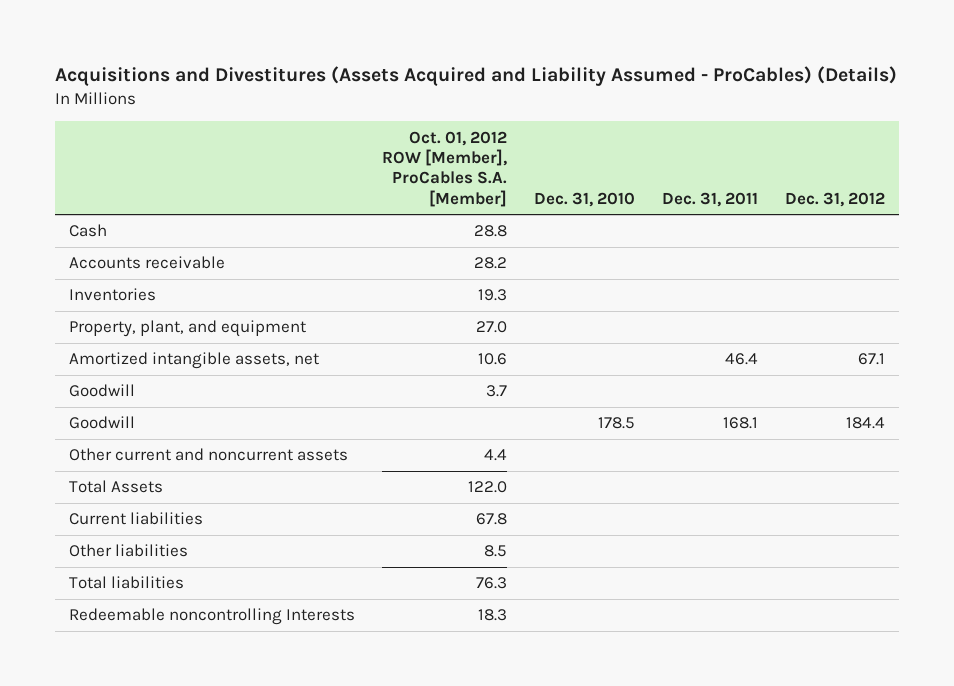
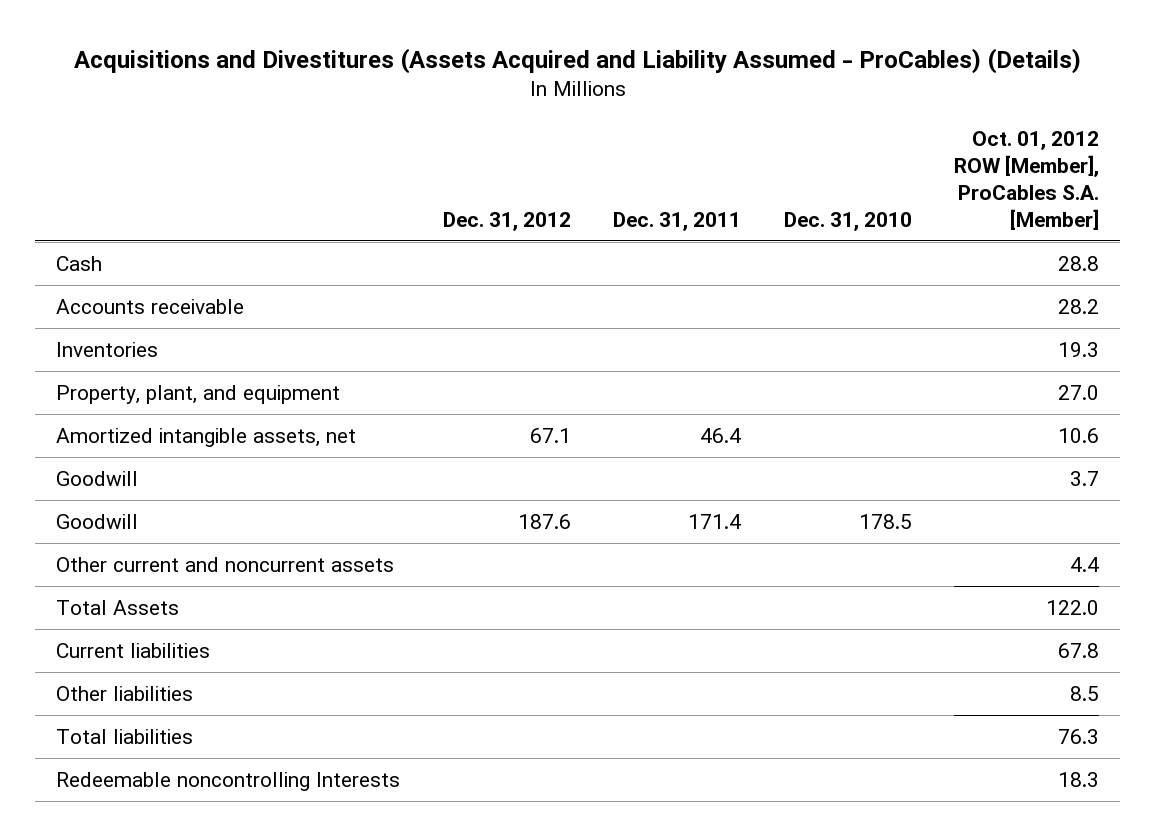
- | Oct. 01, 2012 ROW [Member], ProCables S.A. [Member] | Dec. 31, 2010 | Dec. 31, 2011 | Dec. 31, 2012
+ | Dec. 31, 2012 | Dec. 31, 2011 | Dec. 31, 2010 | Oct. 01, 2012 ROW [Member], ProCables S.A. [Member]
- Goodwill | | 178.5 | 168.1 | 184.4
+ Goodwill | 187.6 | 171.4 | 178.5 |

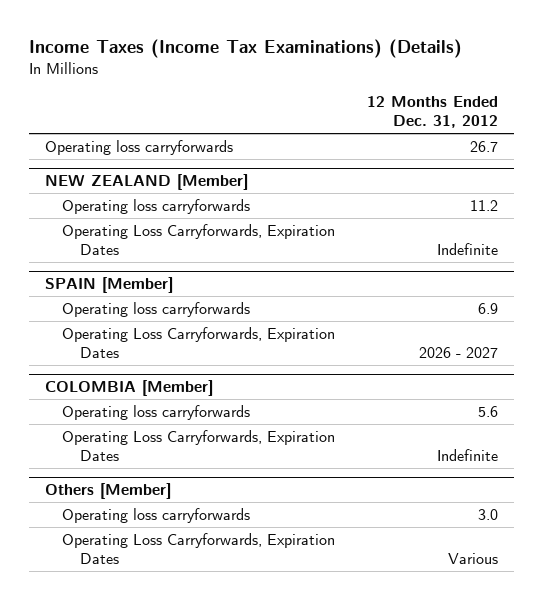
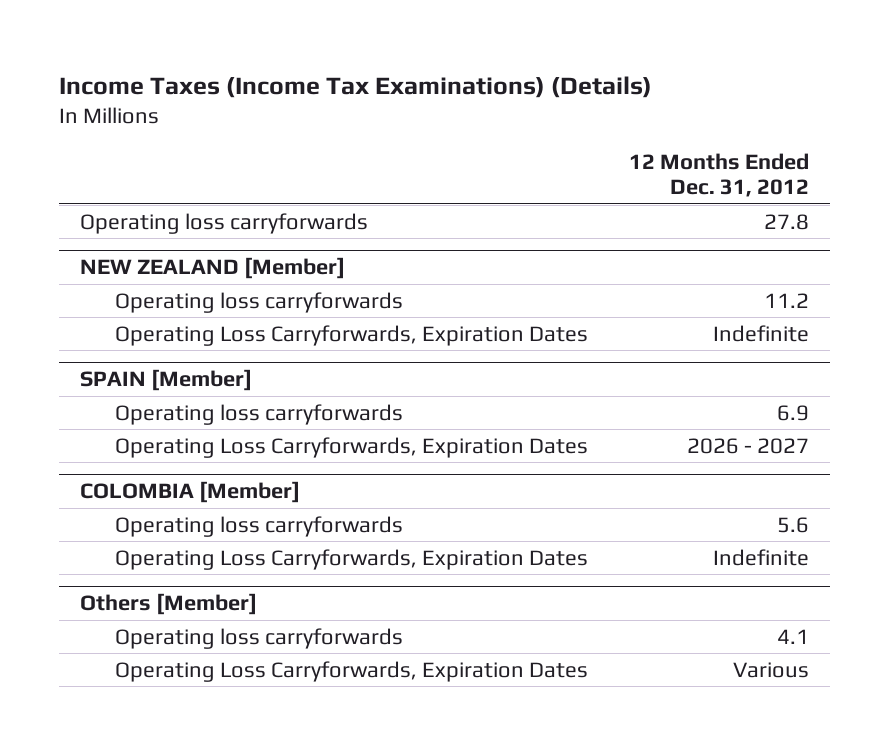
- Operating loss carryforwards | 26.7
+ Operating loss carryforwards | 27.8
@ Others [Member]
- Operating loss carryforwards | 3.0
+ Operating loss carryforwards | 4.1

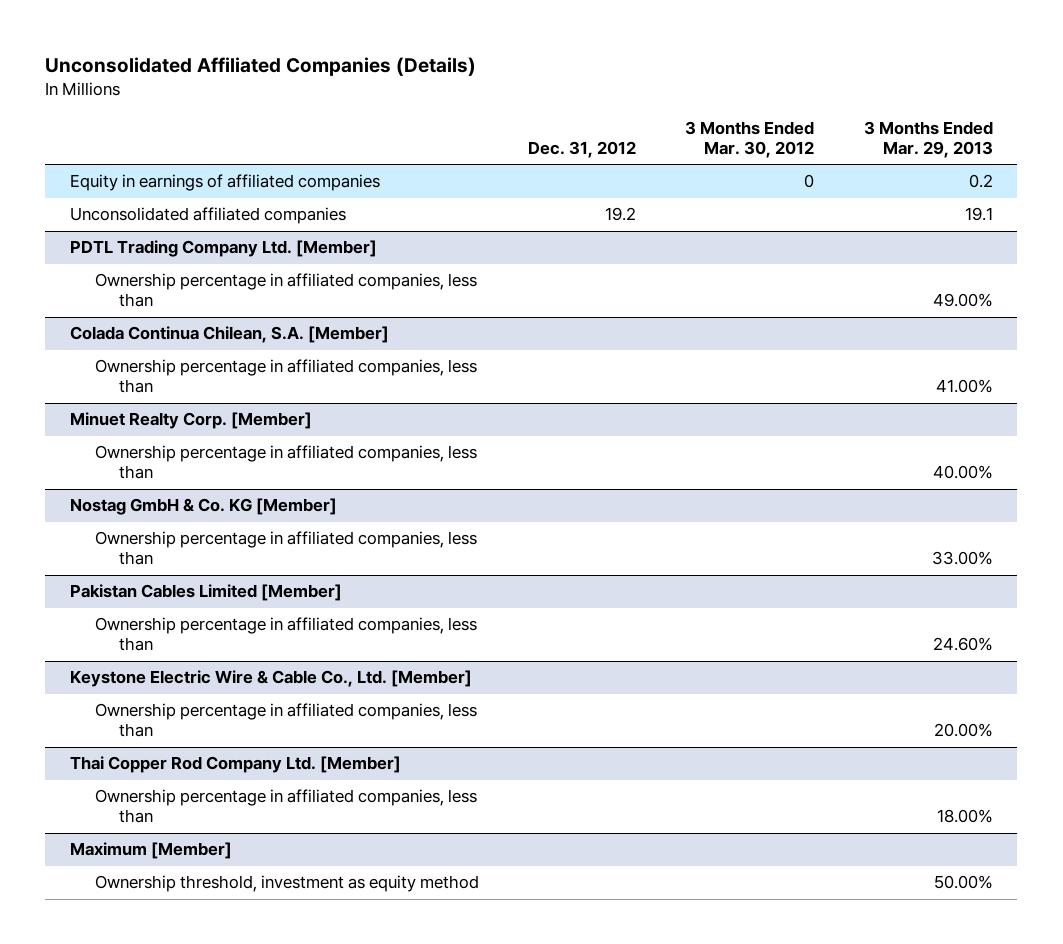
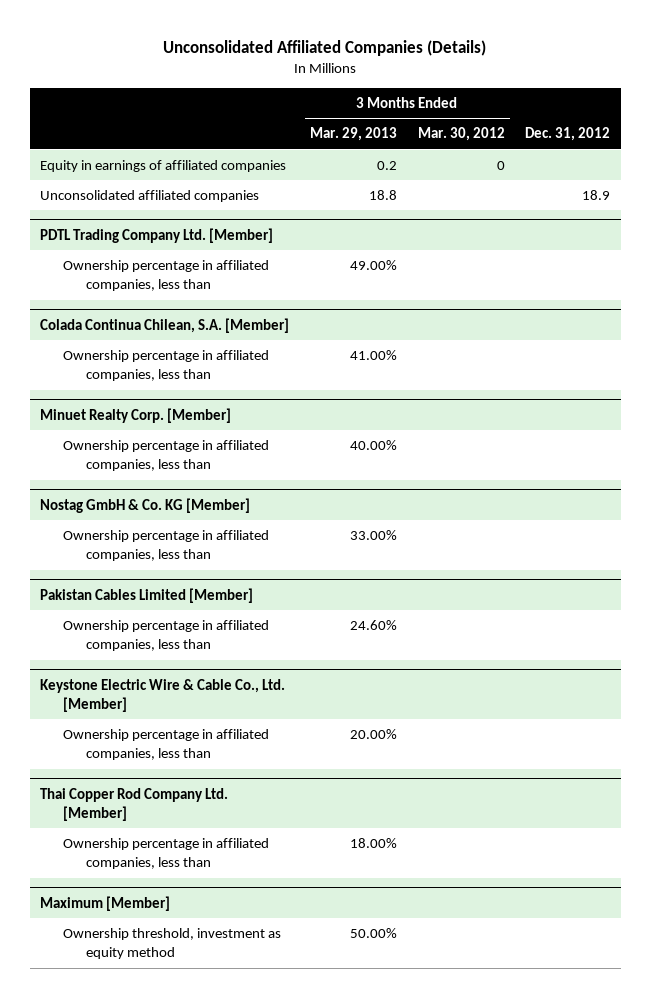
- | Dec. 31, 2012 | 3 Months Ended Mar. 30, 2012 | 3 Months Ended Mar. 29, 2013
+ | 3 Months Ended Mar. 29, 2013 | 3 Months Ended Mar. 30, 2012 | Dec. 31, 2012
- Unconsolidated affiliated companies | 19.2 | | 19.1
+ Unconsolidated affiliated companies | 18.8 | | 18.9

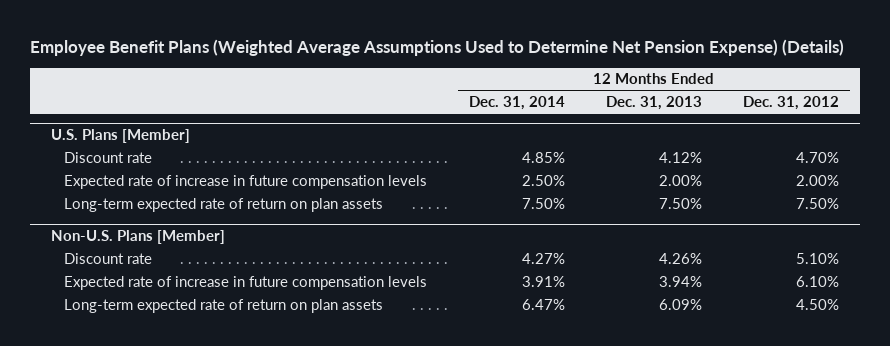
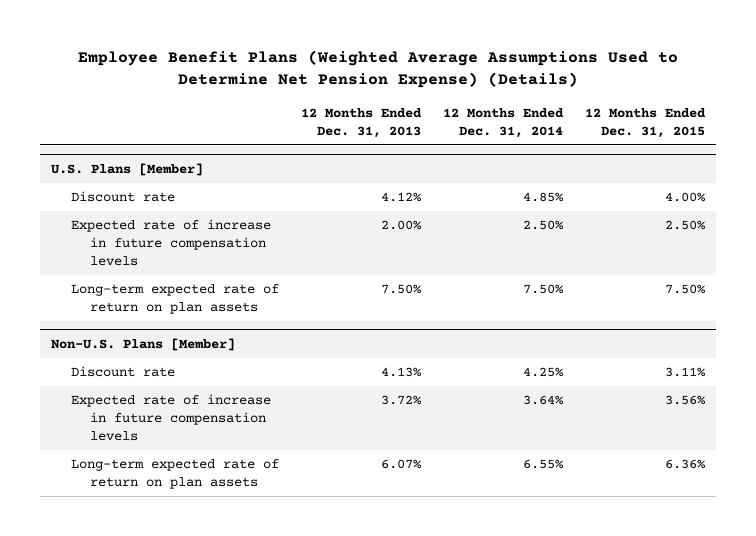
- | 12 Months Ended Dec. 31, 2014 | 12 Months Ended Dec. 31, 2013 | 12 Months Ended Dec. 31, 2012
+ | 12 Months Ended Dec. 31, 2013 | 12 Months Ended Dec. 31, 2014 | 12 Months Ended Dec. 31, 2015
@ Non-U.S. Plans [Member]
- Discount rate | 4.27% | 4.26% | 5.10%
- Expected rate of increase in future compensation levels | 3.91% | 3.94% | 6.10%
- Long-term expected rate of return on plan assets | 6.47% | 6.09% | 4.50%
+ Discount rate | 4.13% | 4.25% | 3.11%
+ Expected rate of increase in future compensation levels | 3.72% | 3.64% | 3.56%
+ Long-term expected rate of return on plan assets | 6.07% | 6.55% | 6.36%

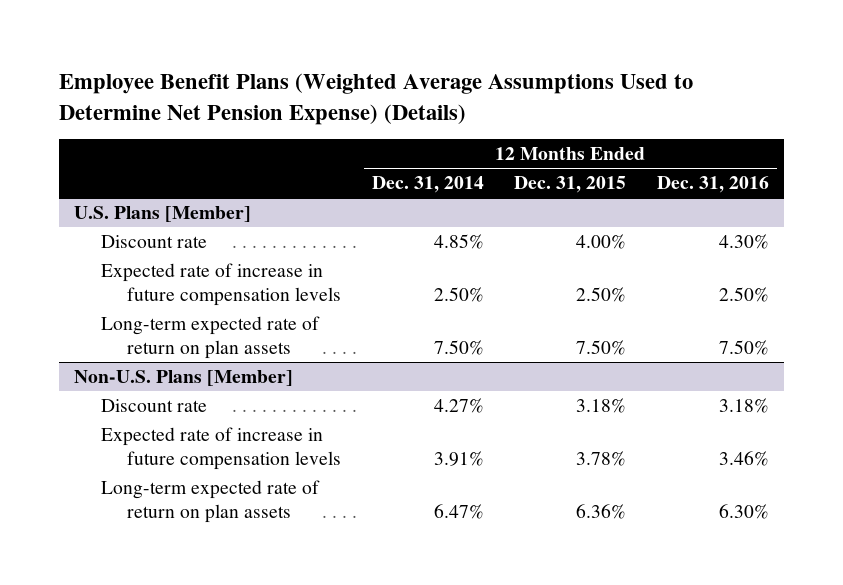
- | 12 Months Ended Dec. 31, 2013 | 12 Months Ended Dec. 31, 2014 | 12 Months Ended Dec. 31, 2015
+ | 12 Months Ended Dec. 31, 2014 | 12 Months Ended Dec. 31, 2015 | 12 Months Ended Dec. 31, 2016
@ Non-U.S. Plans [Member]
- Discount rate | 4.13% | 4.25% | 3.11%
- Expected rate of increase in future compensation levels | 3.72% | 3.64% | 3.56%
- Long-term expected rate of return on plan assets | 6.07% | 6.55% | 6.36%
+ Discount rate | 4.27% | 3.18% | 3.18%
+ Expected rate of increase in future compensation levels | 3.91% | 3.78% | 3.46%
+ Long-term expected rate of return on plan assets | 6.47% | 6.36% | 6.30%

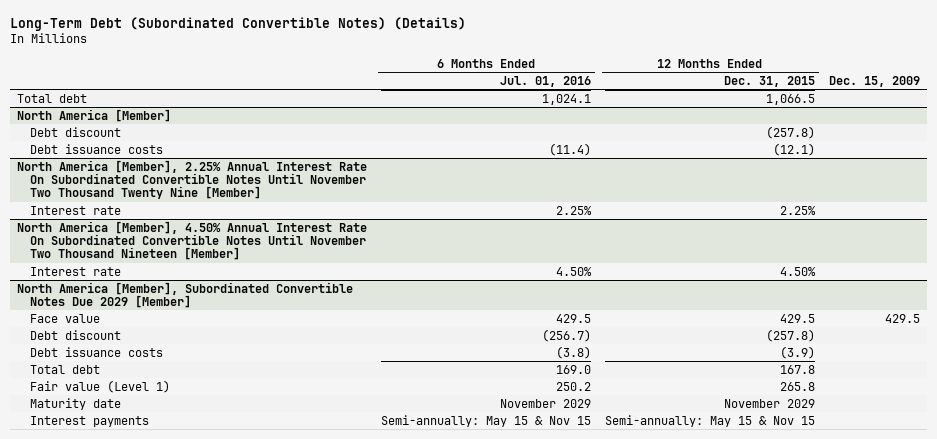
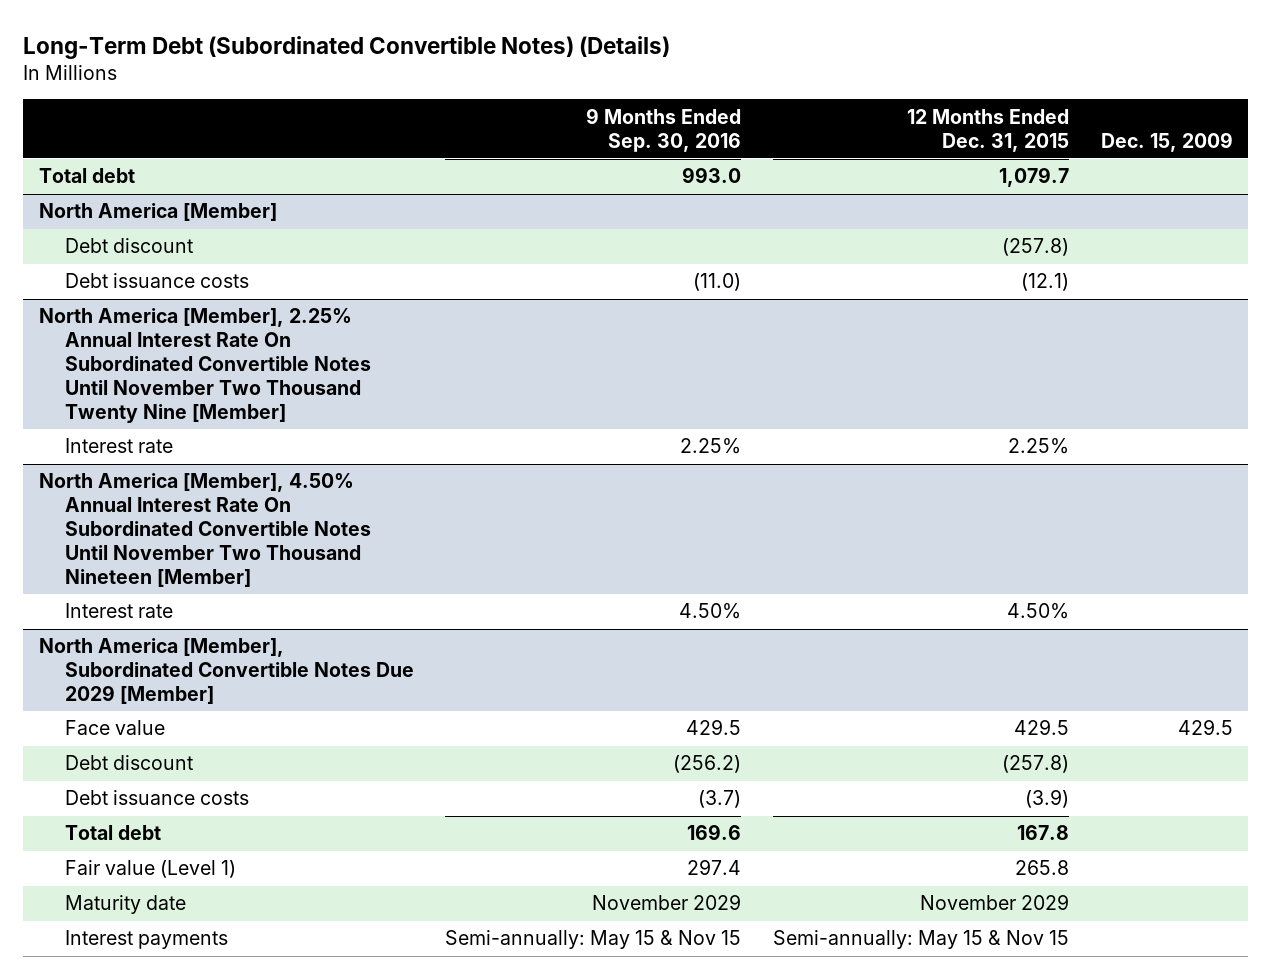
- | 6 Months Ended Jul. 01, 2016 | 12 Months Ended Dec. 31, 2015 | Dec. 15, 2009
+ | 9 Months Ended Sep. 30, 2016 | 12 Months Ended Dec. 31, 2015 | Dec. 15, 2009
- Total debt | 1,024.1 | 1,066.5 |
+ Total debt | 993.0 | 1,079.7 |

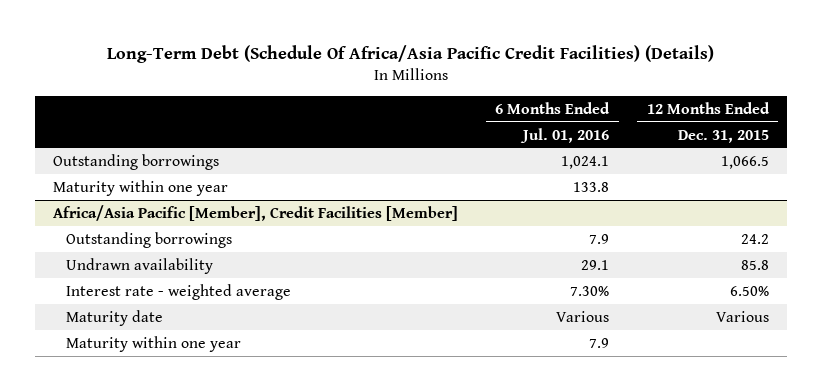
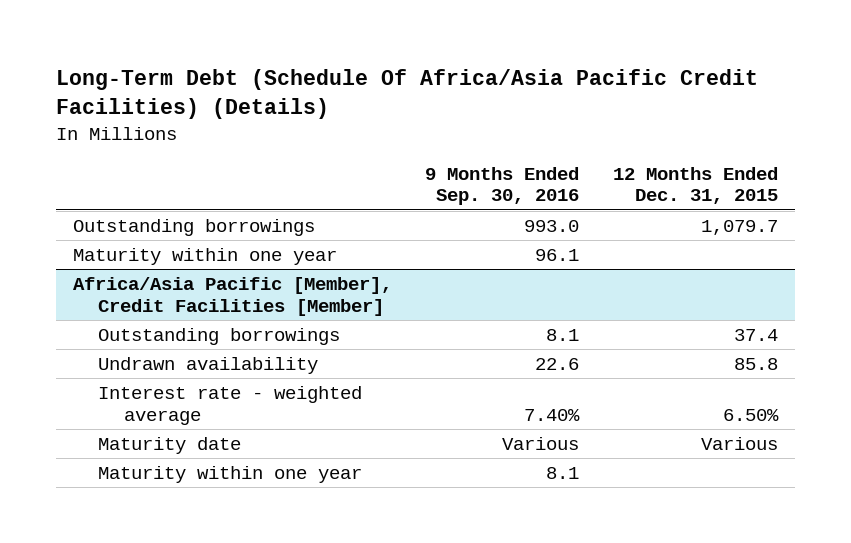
- | 6 Months Ended Jul. 01, 2016 | 12 Months Ended Dec. 31, 2015
+ | 9 Months Ended Sep. 30, 2016 | 12 Months Ended Dec. 31, 2015
- Outstanding borrowings | 1,024.1 | 1,066.5
+ Outstanding borrowings | 993.0 | 1,079.7
@ Africa/Asia Pacific [Member], Credit Facilities [Member]
- Outstanding borrowings | 7.9 | 24.2
+ Outstanding borrowings | 8.1 | 37.4

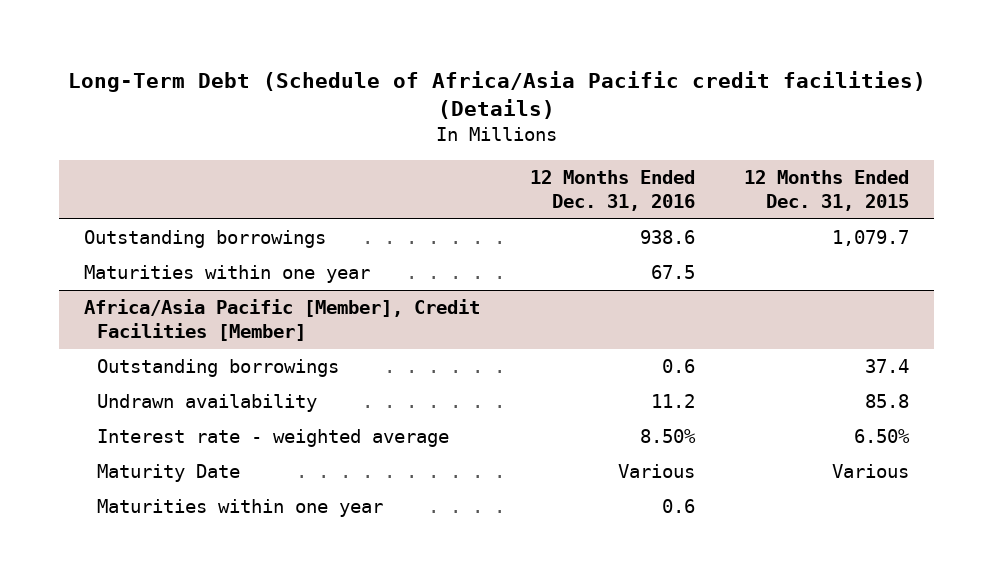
- Long-Term Debt (Schedule Of Africa/Asia Pacific Credit Facilities) (Details)
+ Long-Term Debt (Schedule of Africa/Asia Pacific credit facilities) (Details)
- | 9 Months Ended Sep. 30, 2016 | 12 Months Ended Dec. 31, 2015
+ | 12 Months Ended Dec. 31, 2016 | 12 Months Ended Dec. 31, 2015
- Maturity within one year | 96.1 |
+ Maturities within one year | 67.5 |
@ Africa/Asia Pacific [Member], Credit Facilities [Member]
- Maturity date | Various | Various
- Maturity within one year | 8.1 |
+ Maturity Date | Various | Various
+ Maturities within one year | 0.6 |

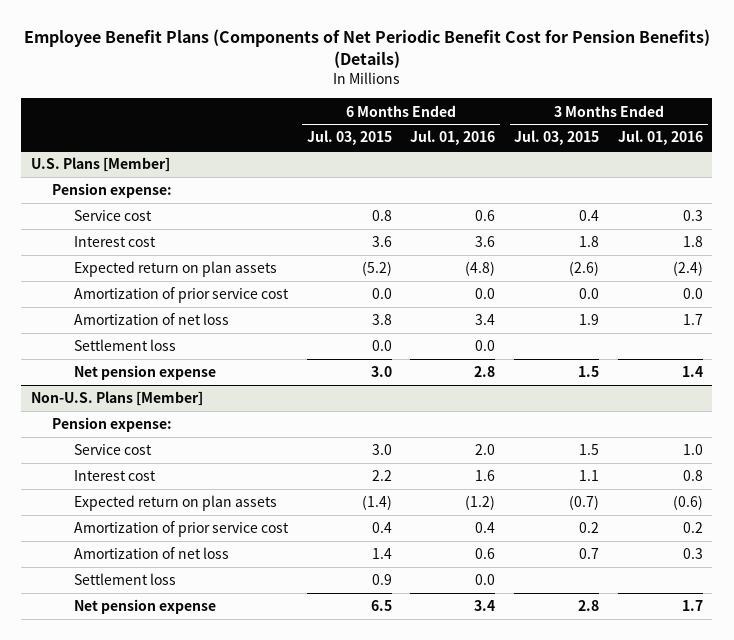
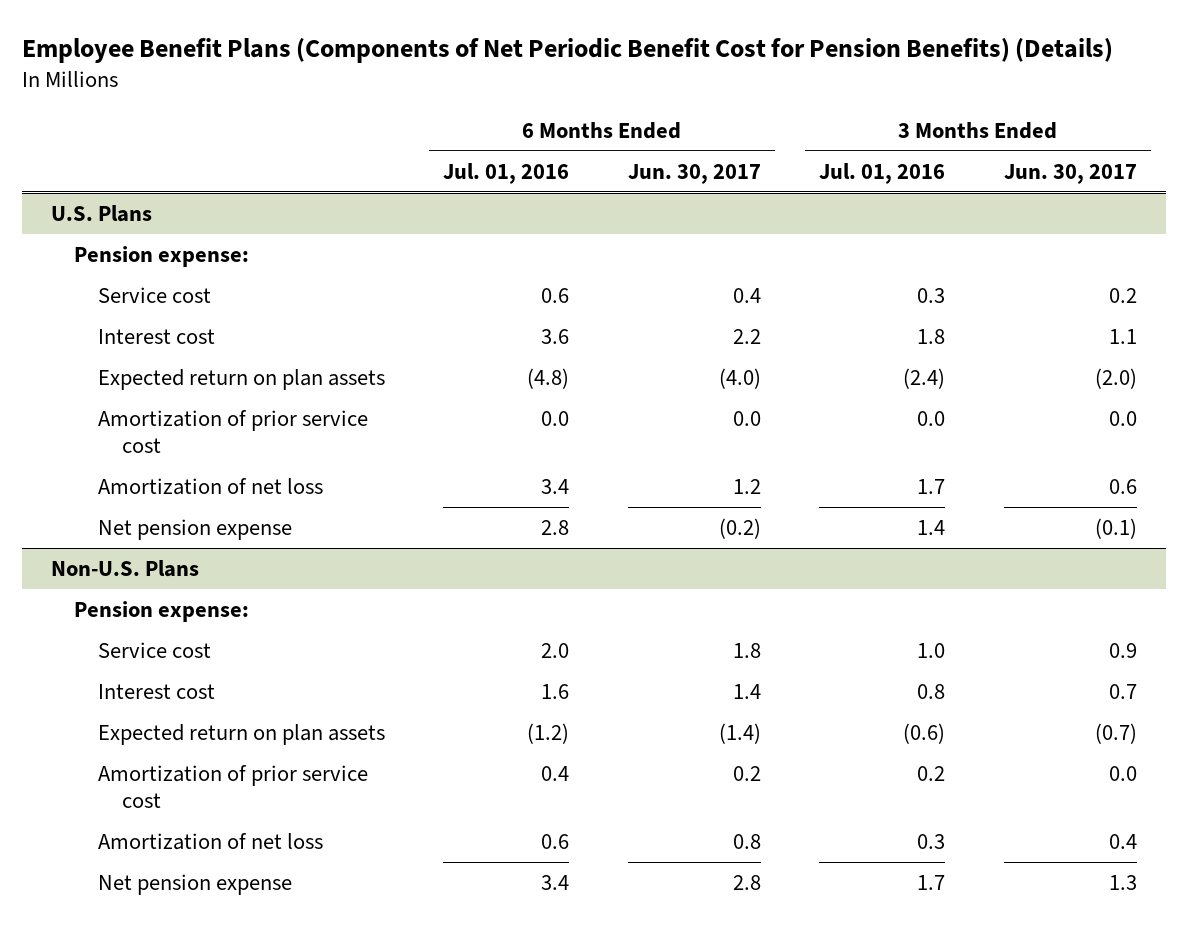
- | 6 Months Ended Jul. 03, 2015 | 6 Months Ended Jul. 01, 2016 | 3 Months Ended Jul. 03, 2015 | 3 Months Ended Jul. 01, 2016
+ | 6 Months Ended Jul. 01, 2016 | 6 Months Ended Jun. 30, 2017 | 3 Months Ended Jul. 01, 2016 | 3 Months Ended Jun. 30, 2017
- U.S. Plans [Member]
+ U.S. Plans
- Settlement loss | 0.0 | 0.0 | |
- Non-U.S. Plans [Member]
+ Non-U.S. Plans
- Settlement loss | 0.9 | 0.0 | |

